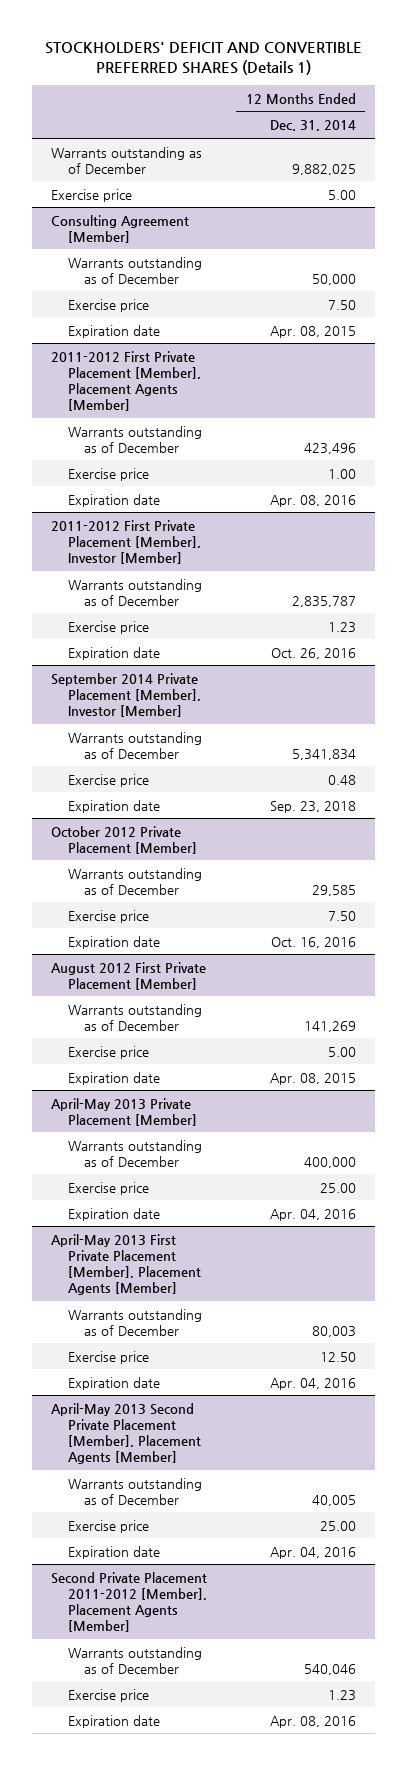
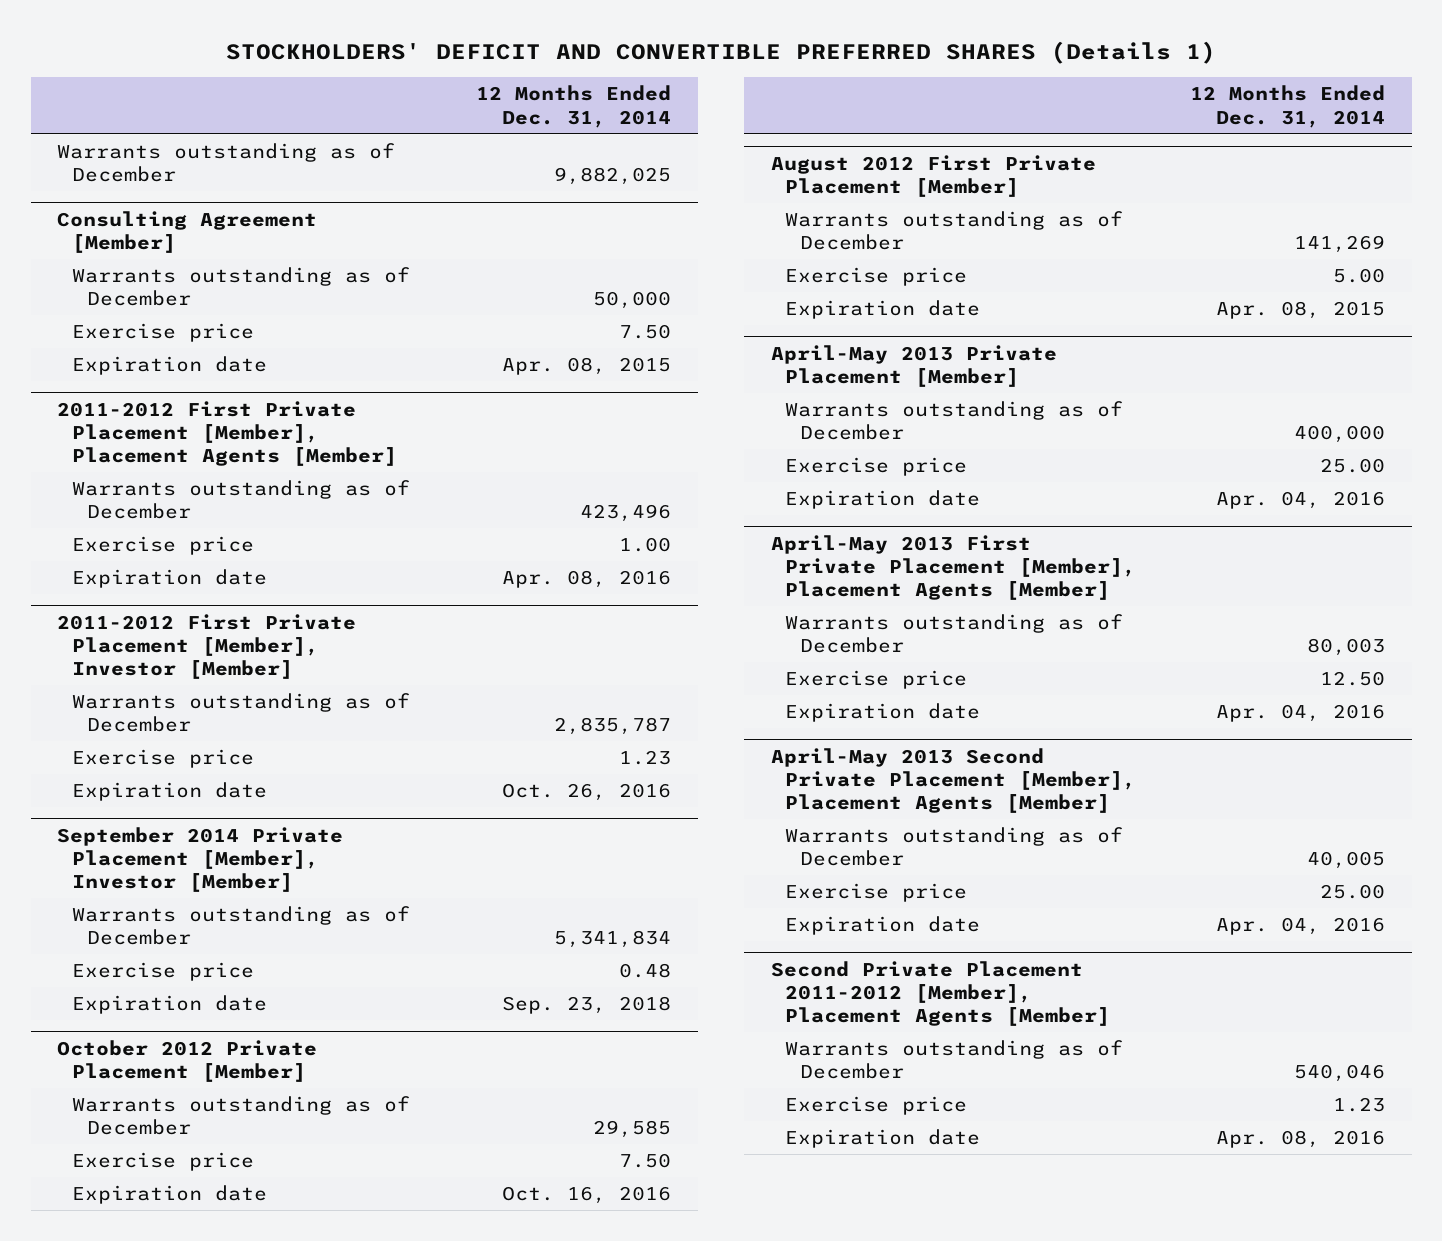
- Exercise price | 5.00

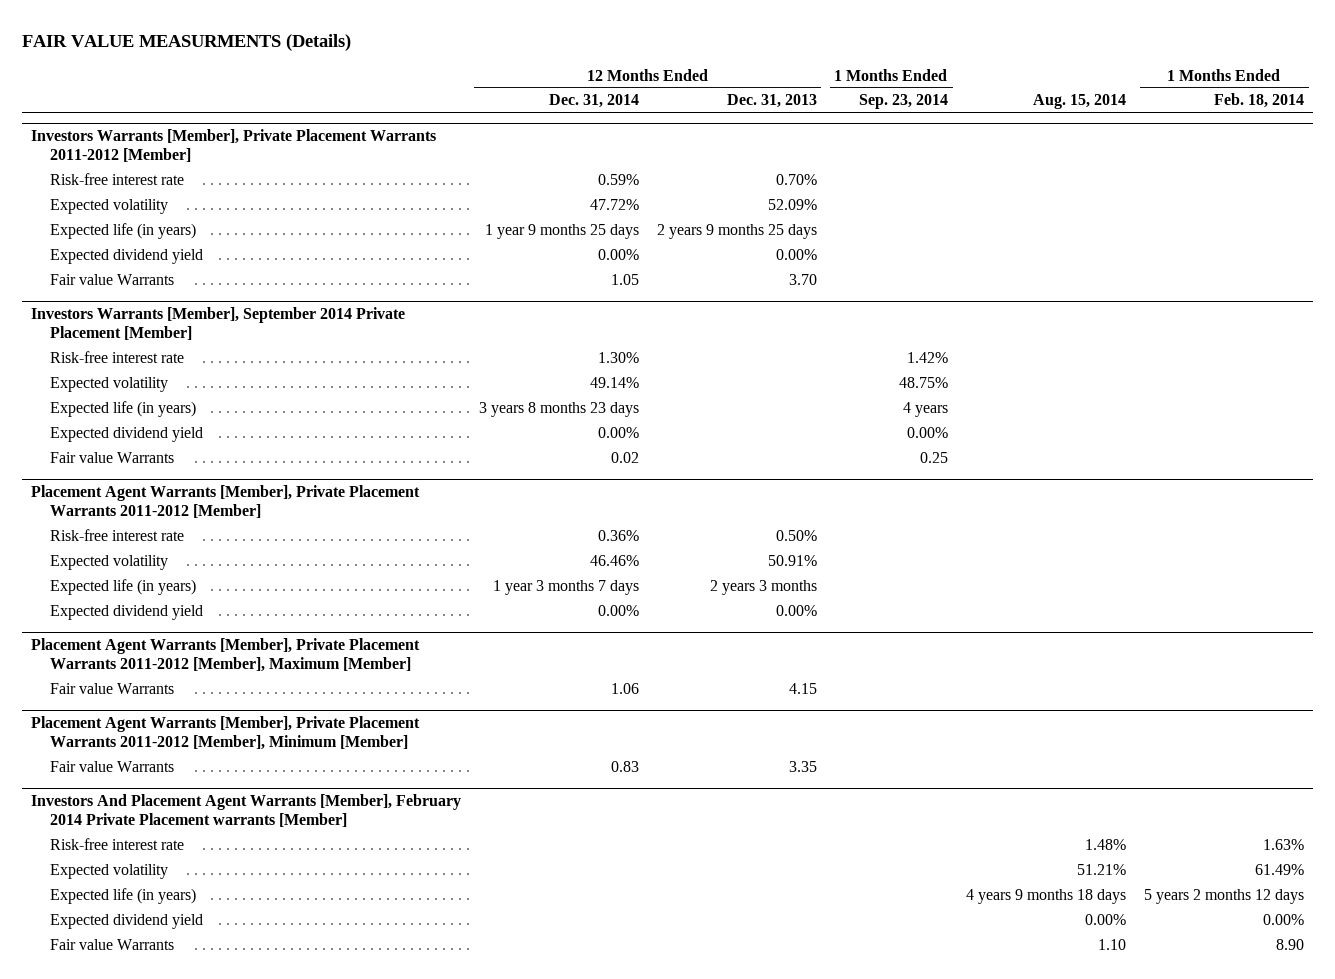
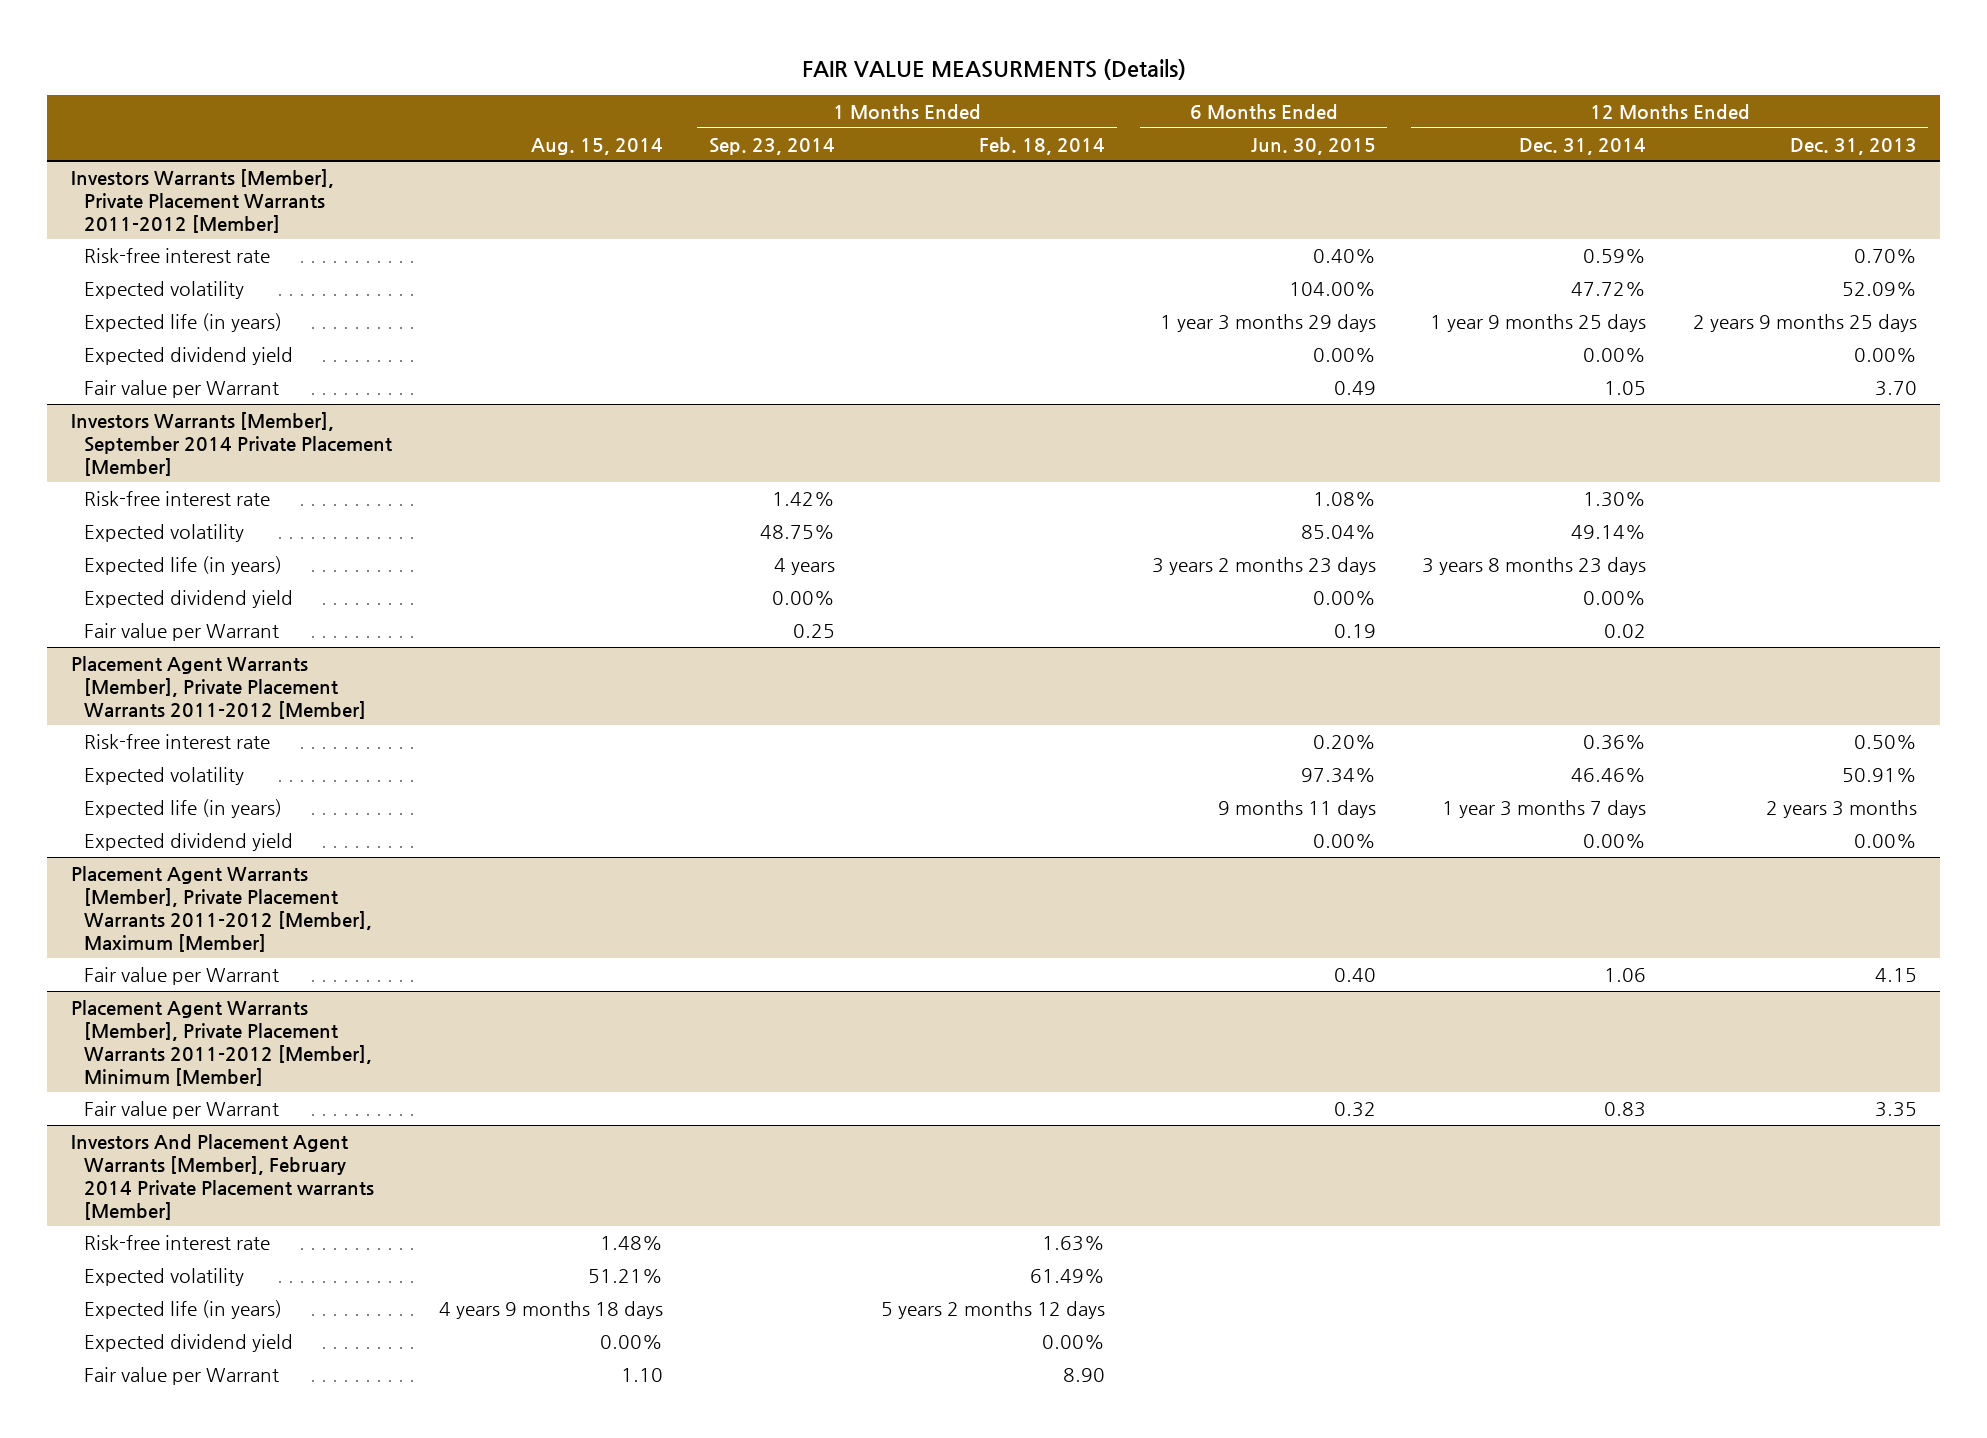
- | 12 Months Ended Dec. 31, 2014 | 12 Months Ended Dec. 31, 2013 | 1 Months Ended Sep. 23, 2014 | Aug. 15, 2014 | 1 Months Ended Feb. 18, 2014
+ | Aug. 15, 2014 | 1 Months Ended Sep. 23, 2014 | 1 Months Ended Feb. 18, 2014 | 6 Months Ended Jun. 30, 2015 | 12 Months Ended Dec. 31, 2014 | 12 Months Ended Dec. 31, 2013
@ Investors Warrants [Member], Private Placement Warrants 2011-2012 [Member]
- Fair value Warrants | 1.05 | 3.70 | | |
+ Fair value per Warrant | | | | 0.49 | 1.05 | 3.70
@ Investors Warrants [Member], September 2014 Private Placement [Member]
- Fair value Warrants | 0.02 | | 0.25 | |
+ Fair value per Warrant | | 0.25 | | 0.19 | 0.02 |
@ Placement Agent Warrants [Member], Private Placement Warrants 2011-2012 [Member], Maximum [Member]
- Fair value Warrants | 1.06 | 4.15 | | |
+ Fair value per Warrant | | | | 0.40 | 1.06 | 4.15
@ Placement Agent Warrants [Member], Private Placement Warrants 2011-2012 [Member], Minimum [Member]
- Fair value Warrants | 0.83 | 3.35 | | |
+ Fair value per Warrant | | | | 0.32 | 0.83 | 3.35
@ Investors And Placement Agent Warrants [Member], February 2014 Private Placement warrants [Member]
- Fair value Warrants | | | | 1.10 | 8.90
+ Fair value per Warrant | 1.10 | | 8.90 | | |

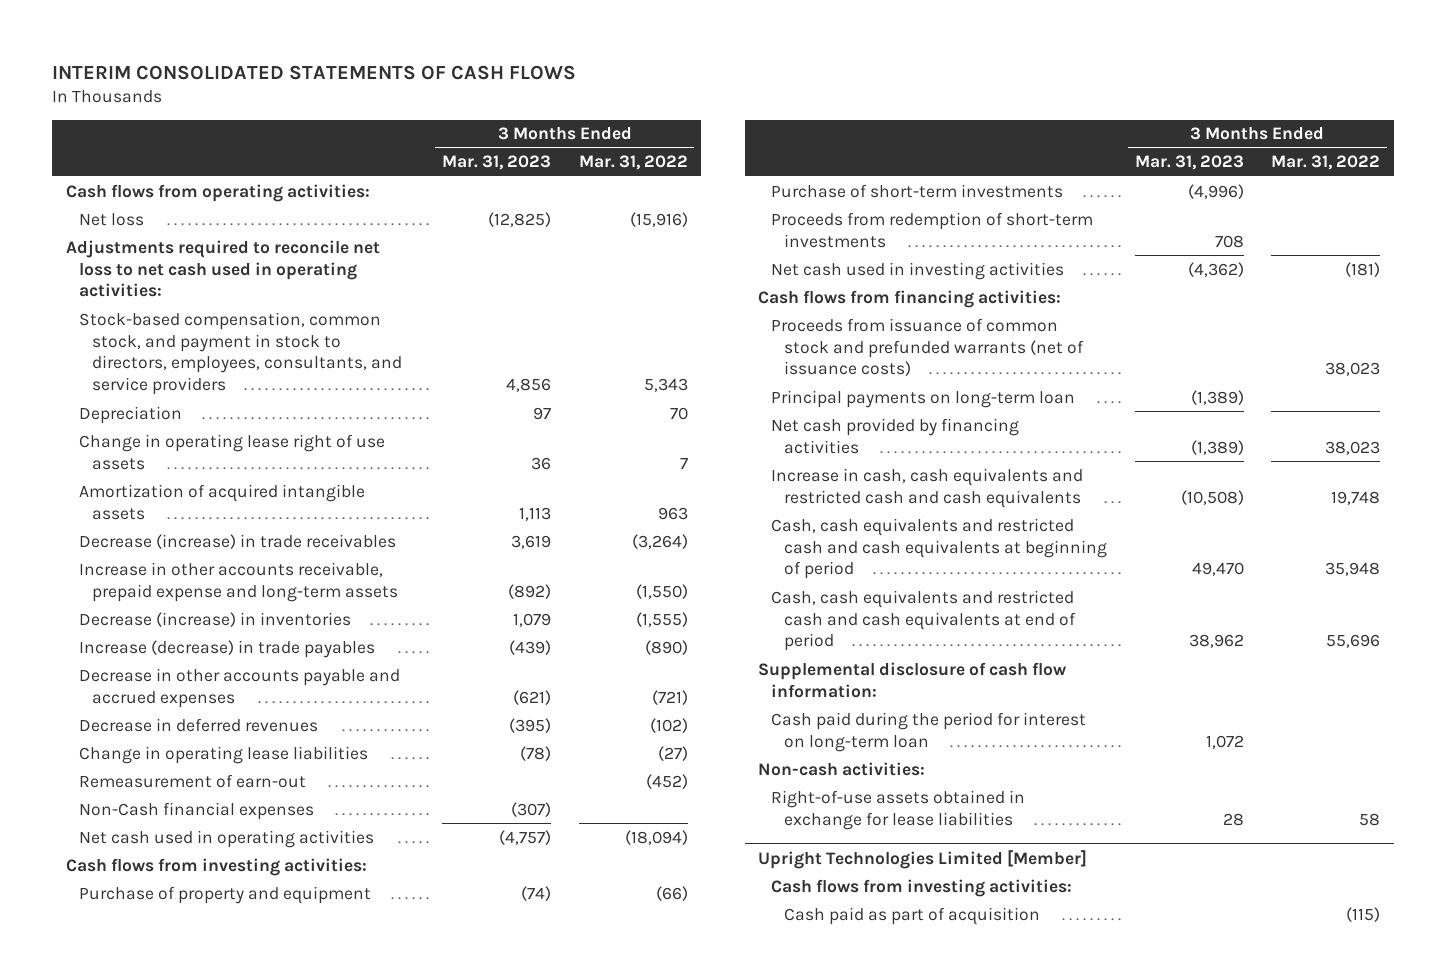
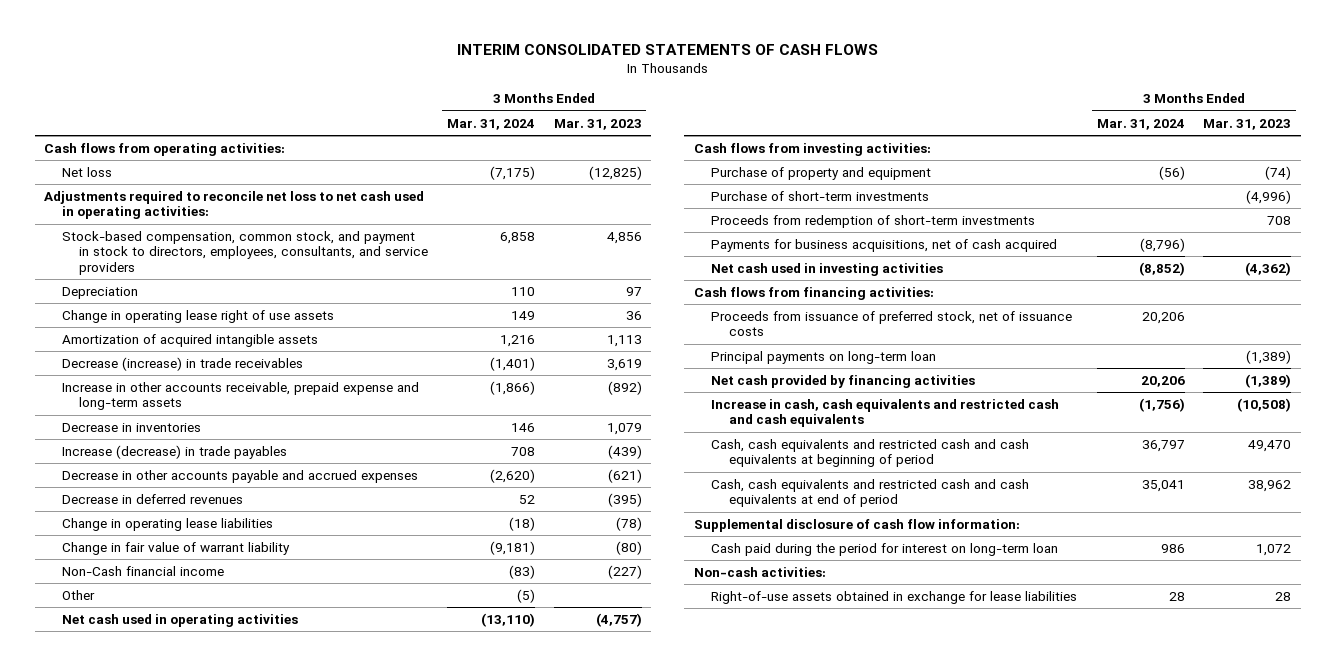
- | 3 Months Ended Mar. 31, 2023 | 3 Months Ended Mar. 31, 2022
+ | 3 Months Ended Mar. 31, 2024 | 3 Months Ended Mar. 31, 2023
- Decrease (increase) in inventories | 1,079 | (1,555)
+ Decrease in inventories | 146 | 1,079
- Remeasurement of earn-out | | (452)
- Non-Cash financial expenses | (307) |
+ Change in fair value of warrant liability | (9,181) | (80)
+ Non-Cash financial income | (83) | (227)
+ Other | (5) |
+ Payments for business acquisitions, net of cash acquired | (8,796) |
- Proceeds from issuance of common stock and prefunded warrants (net of issuance costs) | | 38,023
+ Proceeds from issuance of preferred stock, net of issuance costs | 20,206 |
- Upright Technologies Limited [Member]
- Cash flows from investing activities:
- Cash paid as part of acquisition | | (115)

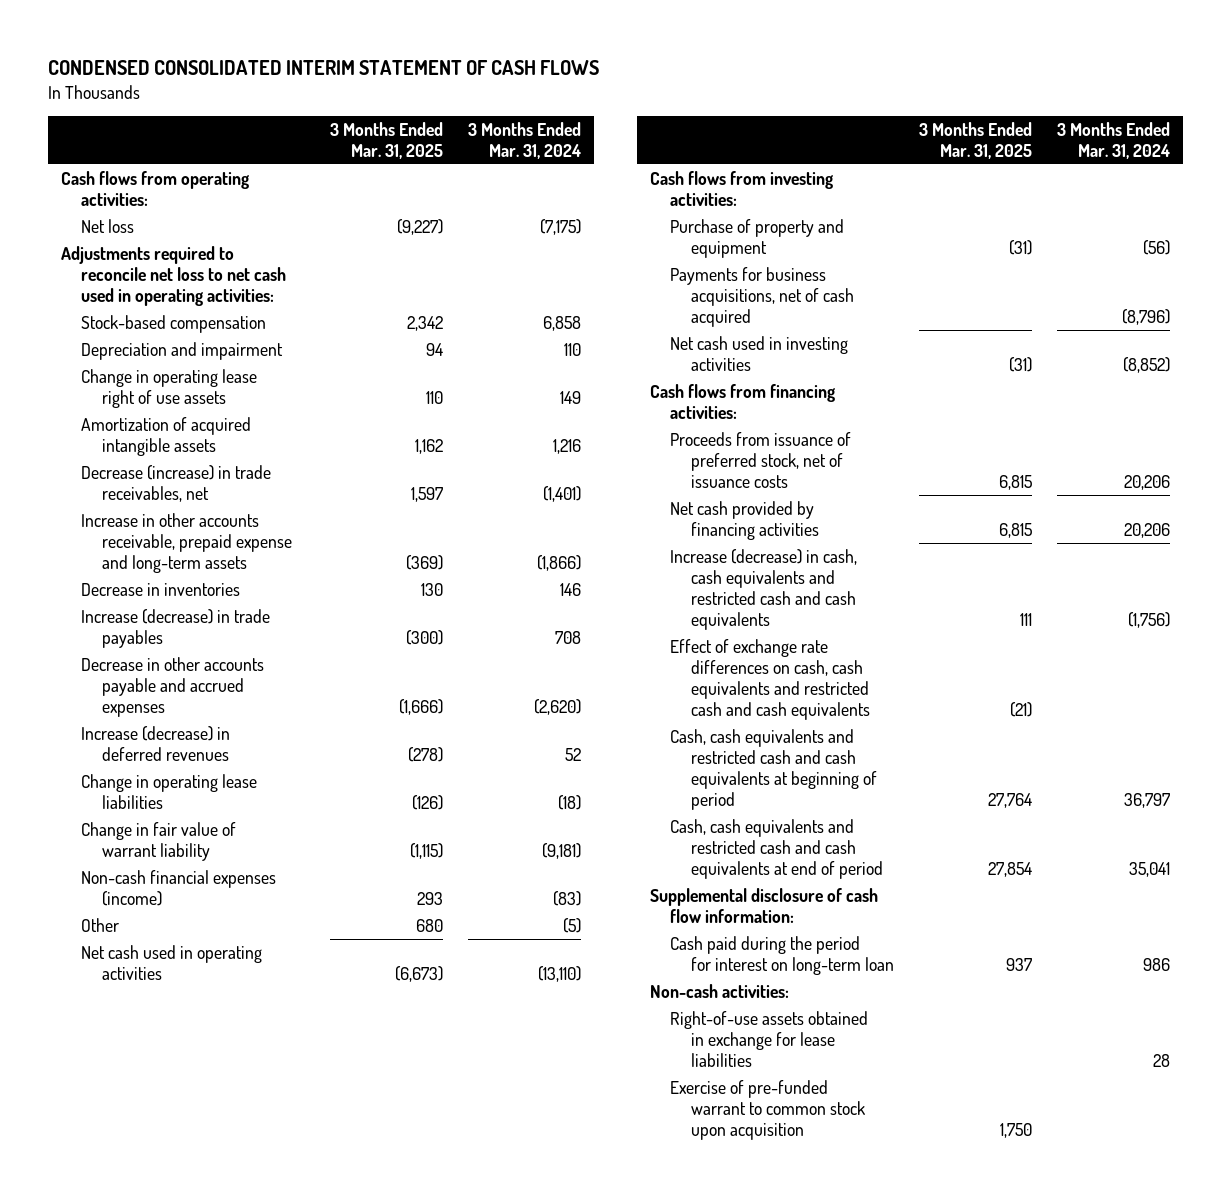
- INTERIM CONSOLIDATED STATEMENTS OF CASH FLOWS
+ CONDENSED CONSOLIDATED INTERIM STATEMENT OF CASH FLOWS
- | 3 Months Ended Mar. 31, 2024 | 3 Months Ended Mar. 31, 2023
+ | 3 Months Ended Mar. 31, 2025 | 3 Months Ended Mar. 31, 2024
- Stock-based compensation, common stock, and payment in stock to directors, employees, consultants, and service providers | 6,858 | 4,856
- Depreciation | 110 | 97
+ Stock-based compensation | 2,342 | 6,858
+ Depreciation and impairment | 94 | 110
- Decrease (increase) in trade receivables | (1,401) | 3,619
+ Decrease (increase) in trade receivables, net | 1,597 | (1,401)
- Decrease in deferred revenues | 52 | (395)
+ Increase (decrease) in deferred revenues | (278) | 52
- Non-Cash financial income | (83) | (227)
+ Non-cash financial expenses (income) | 293 | (83)
- Purchase of short-term investments | | (4,996)
- Proceeds from redemption of short-term investments | | 708
- Principal payments on long-term loan | | (1,389)
- Increase in cash, cash equivalents and restricted cash and cash equivalents | (1,756) | (10,508)
+ Increase (decrease) in cash, cash equivalents and restricted cash and cash equivalents | 111 | (1,756)
+ Effect of exchange rate differences on cash, cash equivalents and restricted cash and cash equivalents | (21) |
+ Exercise of pre-funded warrant to common stock upon acquisition | 1,750 |

